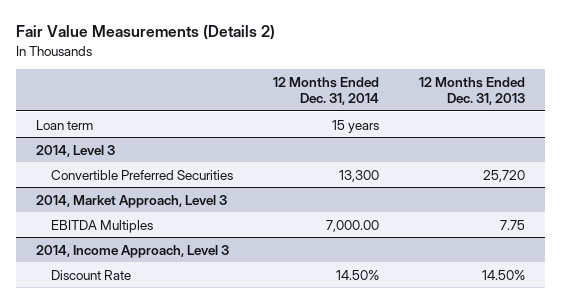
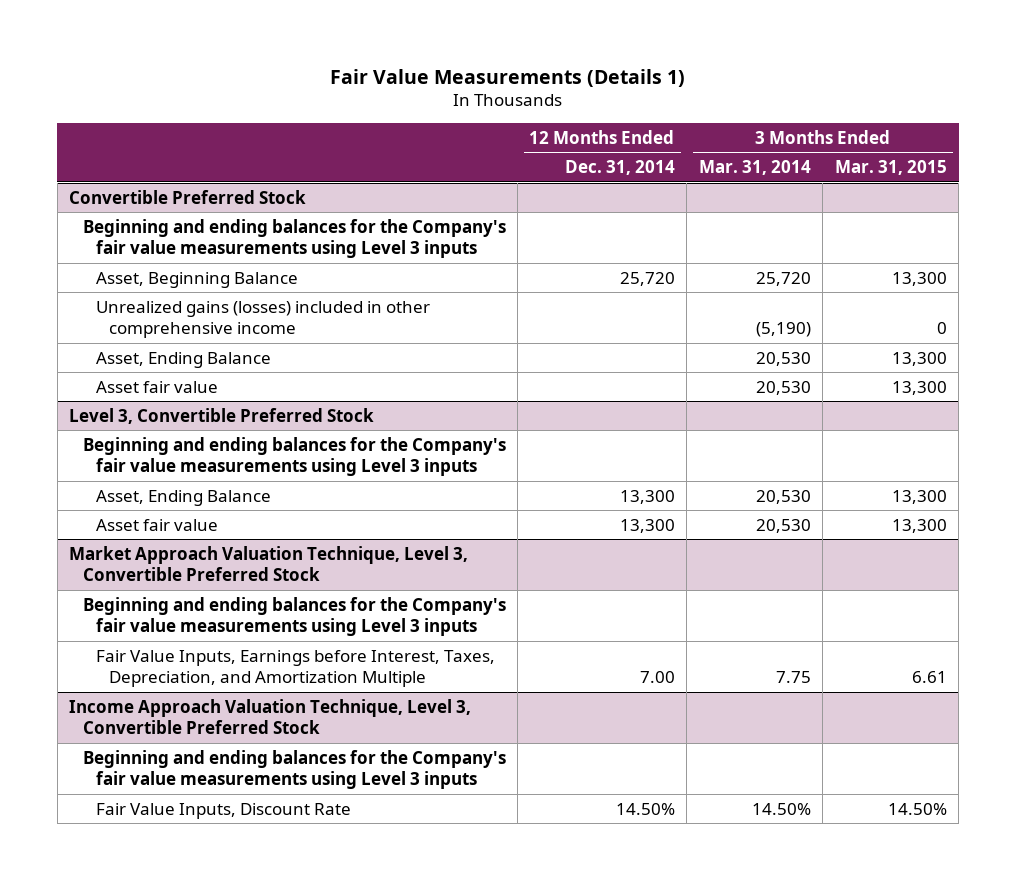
- Fair Value Measurements (Details 2)
+ Fair Value Measurements (Details 1)
- | 12 Months Ended Dec. 31, 2014 | 12 Months Ended Dec. 31, 2013
+ | 12 Months Ended Dec. 31, 2014 | 3 Months Ended Mar. 31, 2014 | 3 Months Ended Mar. 31, 2015
- Loan term | 15 years |
- 2014, Level 3
- Convertible Preferred Securities | 13,300 | 25,720
- 2014, Market Approach, Level 3
- EBITDA Multiples | 7,000.00 | 7.75
- 2014, Income Approach, Level 3
- Discount Rate | 14.50% | 14.50%
+ Convertible Preferred Stock
+ Beginning and ending balances for the Company's fair value measurements using Level 3 inputs
+ Asset, Beginning Balance | 25,720 | 25,720 | 13,300
+ Unrealized gains (losses) included in other comprehensive income | | (5,190) | 0
+ Asset, Ending Balance | | 20,530 | 13,300
+ Asset fair value | | 20,530 | 13,300
+ Level 3, Convertible Preferred Stock
+ Beginning and ending balances for the Company's fair value measurements using Level 3 inputs
+ Asset, Ending Balance | 13,300 | 20,530 | 13,300
+ Asset fair value | 13,300 | 20,530 | 13,300
+ Market Approach Valuation Technique, Level 3, Convertible Preferred Stock
+ Beginning and ending balances for the Company's fair value measurements using Level 3 inputs
+ Fair Value Inputs, Earnings before Interest, Taxes, Depreciation, and Amortization Multiple | 7.00 | 7.75 | 6.61
+ Income Approach Valuation Technique, Level 3, Convertible Preferred Stock
+ Beginning and ending balances for the Company's fair value measurements using Level 3 inputs
+ Fair Value Inputs, Discount Rate | 14.50% | 14.50% | 14.50%

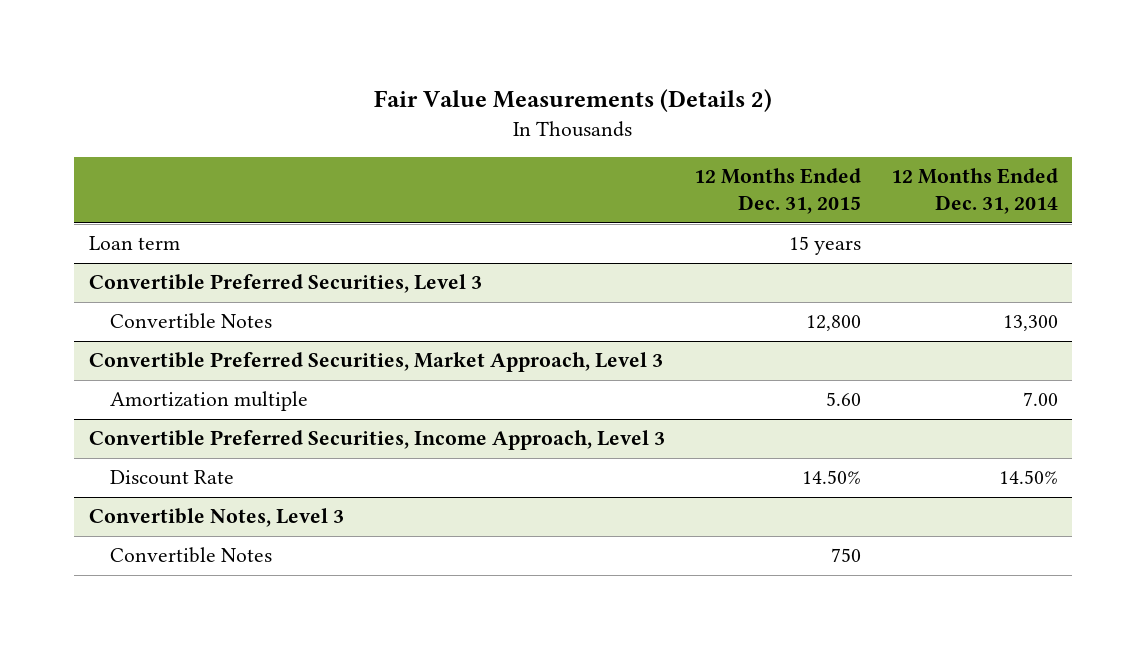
- Fair Value Measurements (Details 1)
+ Fair Value Measurements (Details 2)
- | 12 Months Ended Dec. 31, 2014 | 3 Months Ended Mar. 31, 2014 | 3 Months Ended Mar. 31, 2015
+ | 12 Months Ended Dec. 31, 2015 | 12 Months Ended Dec. 31, 2014
- Convertible Preferred Stock
- Beginning and ending balances for the Company's fair value measurements using Level 3 inputs
- Asset, Beginning Balance | 25,720 | 25,720 | 13,300
- Unrealized gains (losses) included in other comprehensive income | | (5,190) | 0
- Asset, Ending Balance | | 20,530 | 13,300
- Asset fair value | | 20,530 | 13,300
- Level 3, Convertible Preferred Stock
- Beginning and ending balances for the Company's fair value measurements using Level 3 inputs
- Asset, Ending Balance | 13,300 | 20,530 | 13,300
- Asset fair value | 13,300 | 20,530 | 13,300
- Market Approach Valuation Technique, Level 3, Convertible Preferred Stock
- Beginning and ending balances for the Company's fair value measurements using Level 3 inputs
- Fair Value Inputs, Earnings before Interest, Taxes, Depreciation, and Amortization Multiple | 7.00 | 7.75 | 6.61
- Income Approach Valuation Technique, Level 3, Convertible Preferred Stock
- Beginning and ending balances for the Company's fair value measurements using Level 3 inputs
- Fair Value Inputs, Discount Rate | 14.50% | 14.50% | 14.50%
+ Loan term | 15 years |
+ Convertible Preferred Securities, Level 3
+ Convertible Notes | 12,800 | 13,300
+ Convertible Preferred Securities, Market Approach, Level 3
+ Amortization multiple | 5.60 | 7.00
+ Convertible Preferred Securities, Income Approach, Level 3
+ Discount Rate | 14.50% | 14.50%
+ Convertible Notes, Level 3
+ Convertible Notes | 750 |

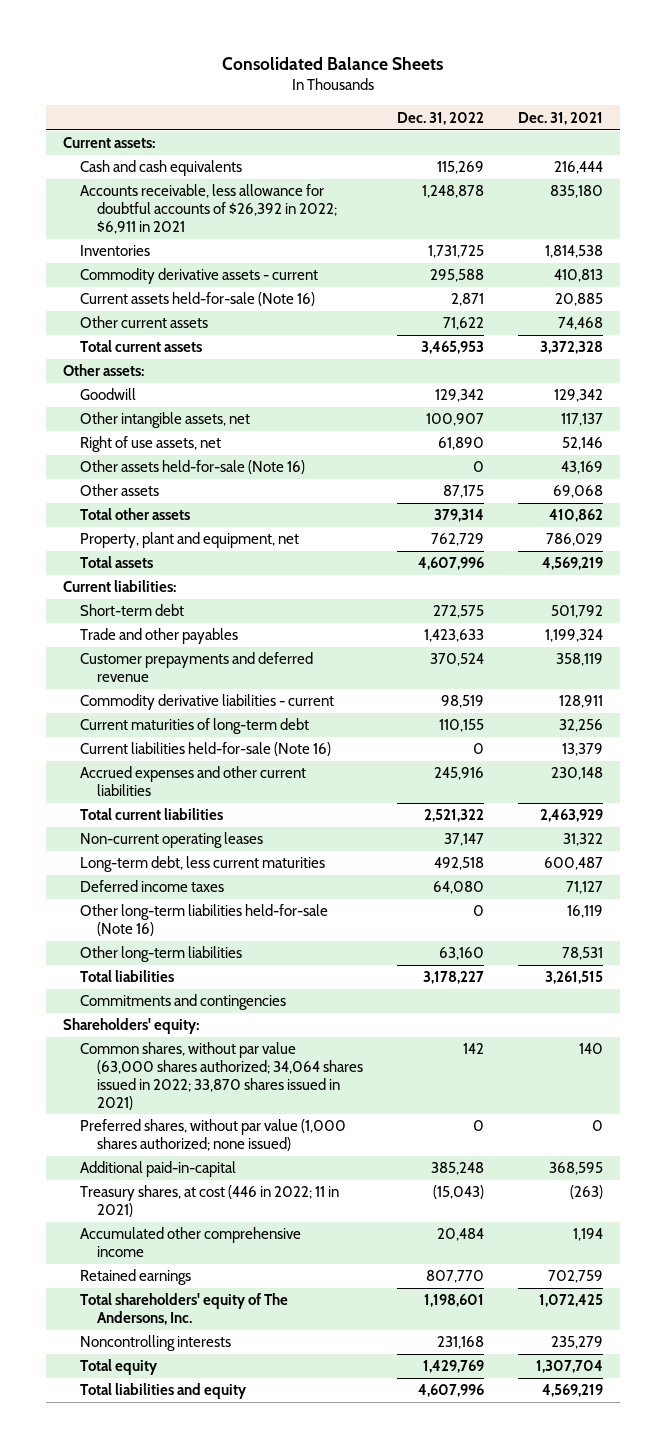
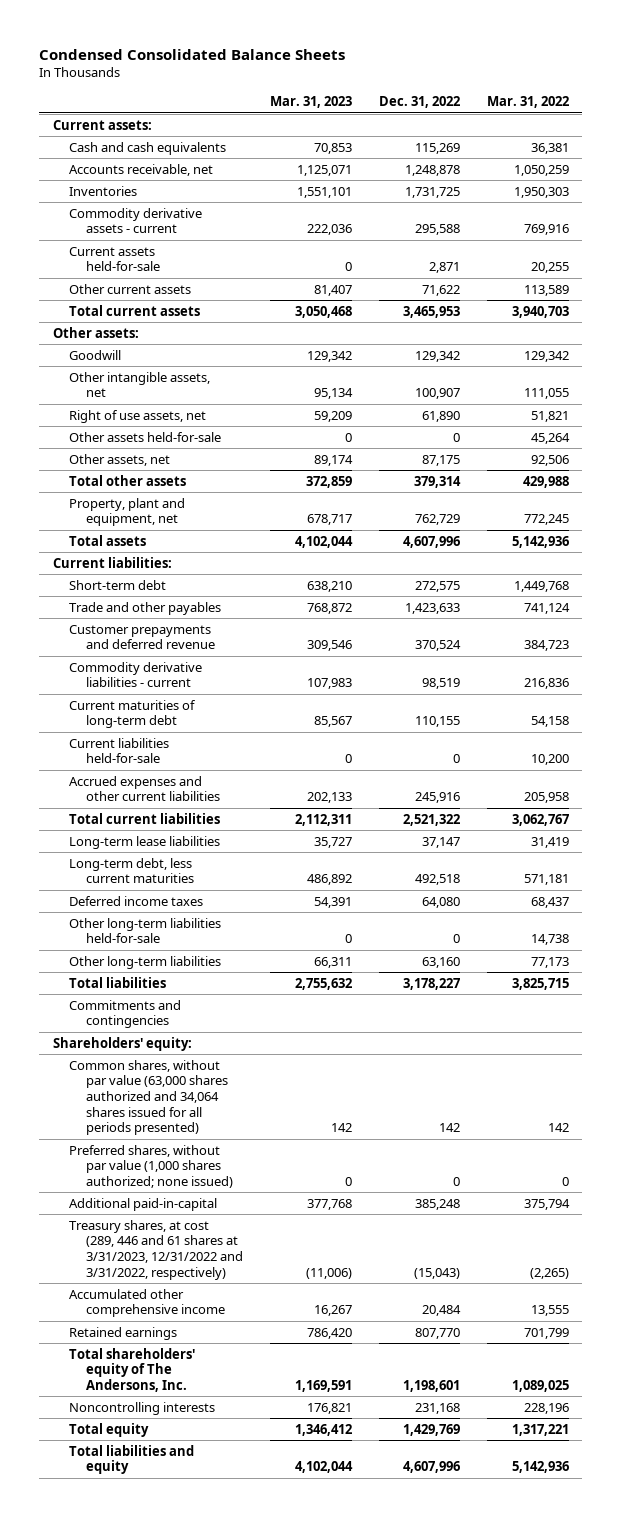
- Consolidated Balance Sheets
+ Condensed Consolidated Balance Sheets
- | Dec. 31, 2022 | Dec. 31, 2021
+ | Mar. 31, 2023 | Dec. 31, 2022 | Mar. 31, 2022
- Accounts receivable, less allowance for doubtful accounts of $26,392 in 2022; $6,911 in 2021 | 1,248,878 | 835,180
+ Accounts receivable, net | 1,125,071 | 1,248,878 | 1,050,259
- Current assets held-for-sale (Note 16) | 2,871 | 20,885
+ Current assets held-for-sale | 0 | 2,871 | 20,255
- Other assets held-for-sale (Note 16) | 0 | 43,169
- Other assets | 87,175 | 69,068
+ Other assets held-for-sale | 0 | 0 | 45,264
+ Other assets, net | 89,174 | 87,175 | 92,506
- Current liabilities held-for-sale (Note 16) | 0 | 13,379
+ Current liabilities held-for-sale | 0 | 0 | 10,200
- Non-current operating leases | 37,147 | 31,322
+ Long-term lease liabilities | 35,727 | 37,147 | 31,419
- Other long-term liabilities held-for-sale (Note 16) | 0 | 16,119
+ Other long-term liabilities held-for-sale | 0 | 0 | 14,738
- Common shares, without par value (63,000 shares authorized; 34,064 shares issued in 2022; 33,870 shares issued in 2021) | 142 | 140
+ Common shares, without par value (63,000 shares authorized and 34,064 shares issued for all periods presented) | 142 | 142 | 142
- Treasury shares, at cost (446 in 2022; 11 in 2021) | (15,043) | (263)
+ Treasury shares, at cost (289, 446 and 61 shares at 3/31/2023, 12/31/2022 and 3/31/2022, respectively) | (11,006) | (15,043) | (2,265)

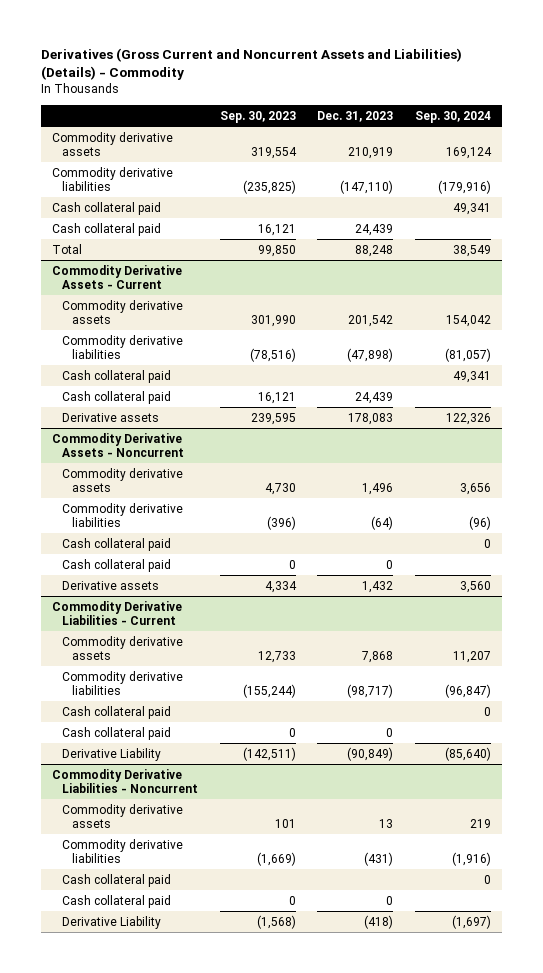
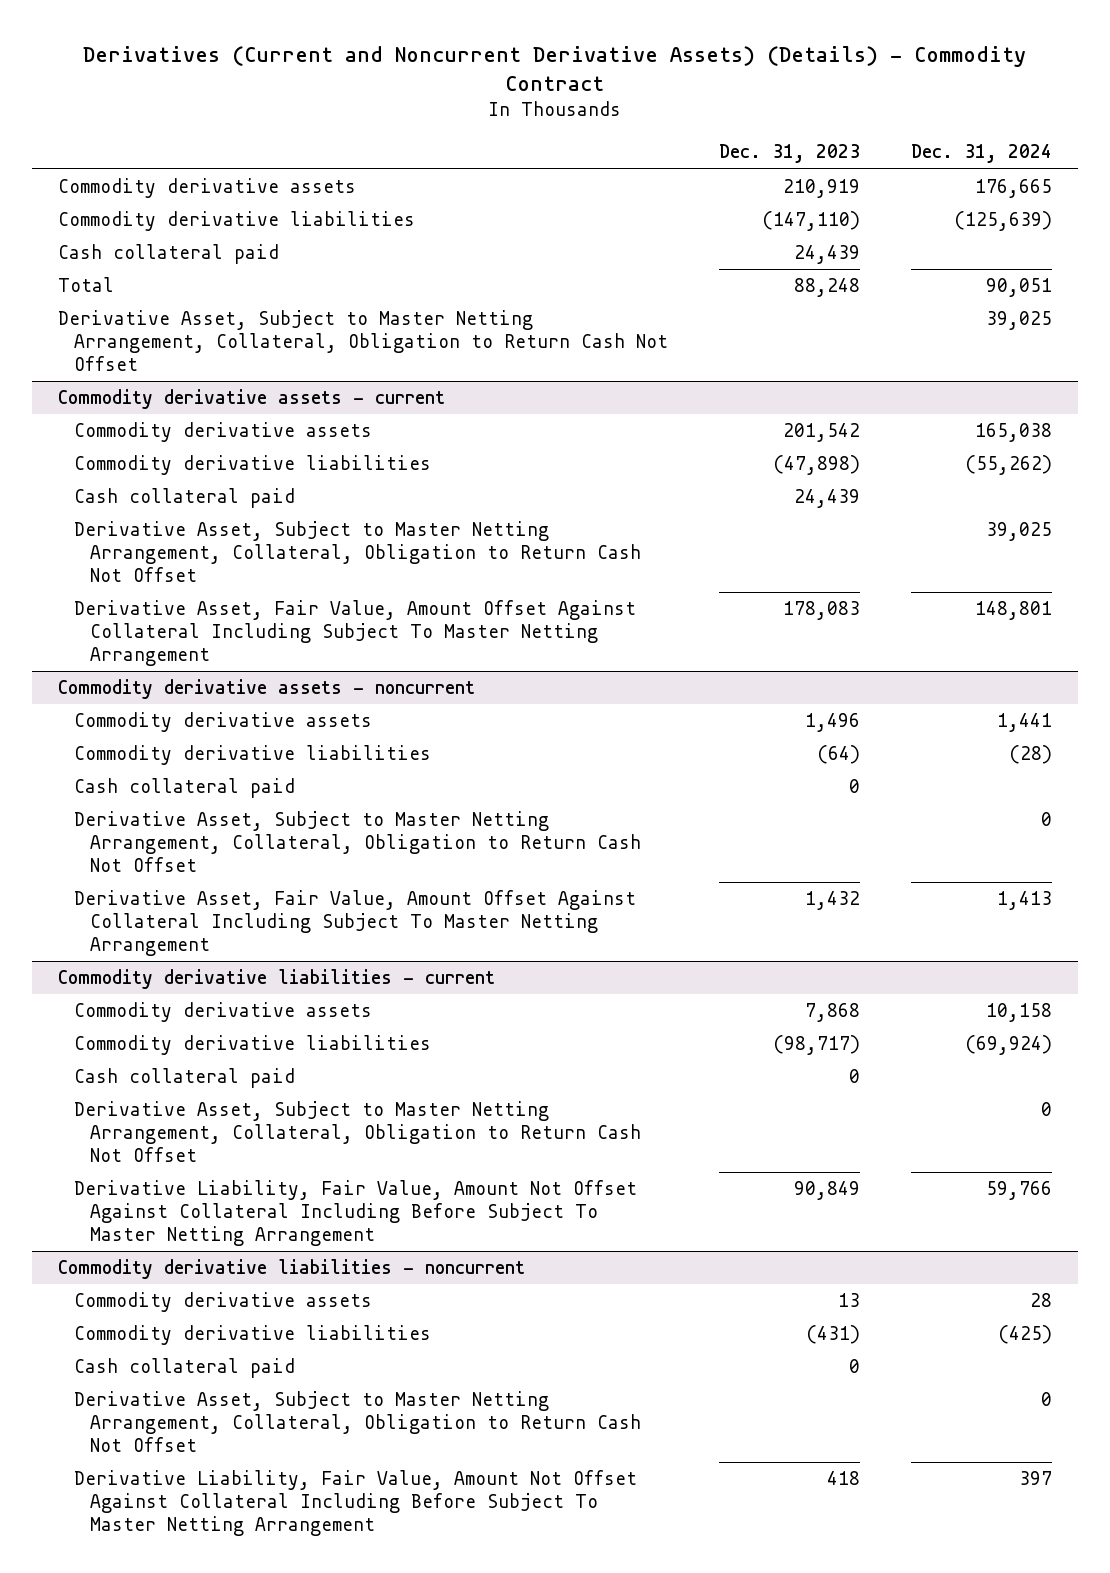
- Derivatives (Gross Current and Noncurrent Assets and Liabilities) (Details) - Commodity
+ Derivatives (Current and Noncurrent Derivative Assets) (Details) - Commodity Contract
- | Sep. 30, 2023 | Dec. 31, 2023 | Sep. 30, 2024
+ | Dec. 31, 2023 | Dec. 31, 2024
- Cash collateral paid | | | 49,341
- Commodity Derivative Assets - Current
+ Derivative Asset, Subject to Master Netting Arrangement, Collateral, Obligation to Return Cash Not Offset | | 39,025
+ Commodity derivative assets - current
- Cash collateral paid | | | 49,341
- Derivative assets | 239,595 | 178,083 | 122,326
- Commodity Derivative Assets - Noncurrent
+ Derivative Asset, Subject to Master Netting Arrangement, Collateral, Obligation to Return Cash Not Offset | | 39,025
+ Derivative Asset, Fair Value, Amount Offset Against Collateral Including Subject To Master Netting Arrangement | 178,083 | 148,801
+ Commodity derivative assets - noncurrent
- Cash collateral paid | | | 0
- Derivative assets | 4,334 | 1,432 | 3,560
- Commodity Derivative Liabilities - Current
+ Derivative Asset, Subject to Master Netting Arrangement, Collateral, Obligation to Return Cash Not Offset | | 0
+ Derivative Asset, Fair Value, Amount Offset Against Collateral Including Subject To Master Netting Arrangement | 1,432 | 1,413
+ Commodity derivative liabilities - current
- Cash collateral paid | | | 0
- Derivative Liability | (142,511) | (90,849) | (85,640)
- Commodity Derivative Liabilities - Noncurrent
+ Derivative Asset, Subject to Master Netting Arrangement, Collateral, Obligation to Return Cash Not Offset | | 0
+ Derivative Liability, Fair Value, Amount Not Offset Against Collateral Including Before Subject To Master Netting Arrangement | 90,849 | 59,766
+ Commodity derivative liabilities - noncurrent
- Cash collateral paid | | | 0
- Derivative Liability | (1,568) | (418) | (1,697)
+ Derivative Asset, Subject to Master Netting Arrangement, Collateral, Obligation to Return Cash Not Offset | | 0
+ Derivative Liability, Fair Value, Amount Not Offset Against Collateral Including Before Subject To Master Netting Arrangement | 418 | 397

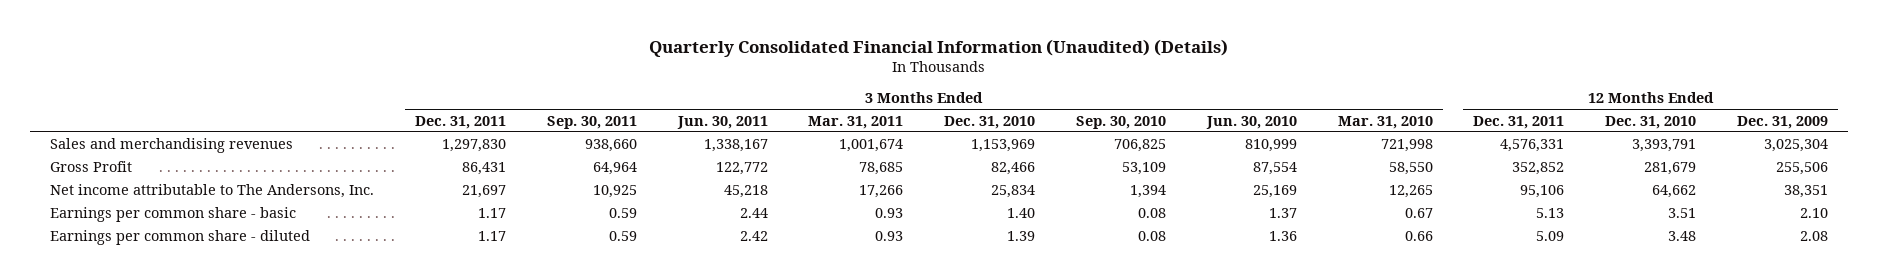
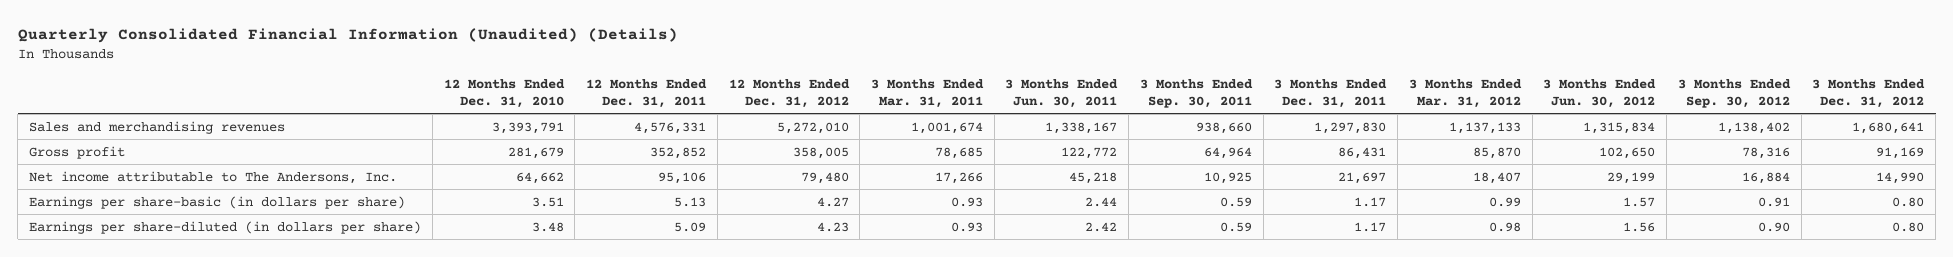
- | 3 Months Ended Dec. 31, 2011 | 3 Months Ended Sep. 30, 2011 | 3 Months Ended Jun. 30, 2011 | 3 Months Ended Mar. 31, 2011 | 3 Months Ended Dec. 31, 2010 | 3 Months Ended Sep. 30, 2010 | 3 Months Ended Jun. 30, 2010 | 3 Months Ended Mar. 31, 2010 | 12 Months Ended Dec. 31, 2011 | 12 Months Ended Dec. 31, 2010 | 12 Months Ended Dec. 31, 2009
+ | 12 Months Ended Dec. 31, 2010 | 12 Months Ended Dec. 31, 2011 | 12 Months Ended Dec. 31, 2012 | 3 Months Ended Mar. 31, 2011 | 3 Months Ended Jun. 30, 2011 | 3 Months Ended Sep. 30, 2011 | 3 Months Ended Dec. 31, 2011 | 3 Months Ended Mar. 31, 2012 | 3 Months Ended Jun. 30, 2012 | 3 Months Ended Sep. 30, 2012 | 3 Months Ended Dec. 31, 2012
- Gross Profit | 86,431 | 64,964 | 122,772 | 78,685 | 82,466 | 53,109 | 87,554 | 58,550 | 352,852 | 281,679 | 255,506
+ Gross profit | 281,679 | 352,852 | 358,005 | 78,685 | 122,772 | 64,964 | 86,431 | 85,870 | 102,650 | 78,316 | 91,169
- Earnings per common share - basic | 1.17 | 0.59 | 2.44 | 0.93 | 1.40 | 0.08 | 1.37 | 0.67 | 5.13 | 3.51 | 2.10
- Earnings per common share - diluted | 1.17 | 0.59 | 2.42 | 0.93 | 1.39 | 0.08 | 1.36 | 0.66 | 5.09 | 3.48 | 2.08
+ Earnings per share-basic (in dollars per share) | 3.51 | 5.13 | 4.27 | 0.93 | 2.44 | 0.59 | 1.17 | 0.99 | 1.57 | 0.91 | 0.80
+ Earnings per share-diluted (in dollars per share) | 3.48 | 5.09 | 4.23 | 0.93 | 2.42 | 0.59 | 1.17 | 0.98 | 1.56 | 0.90 | 0.80

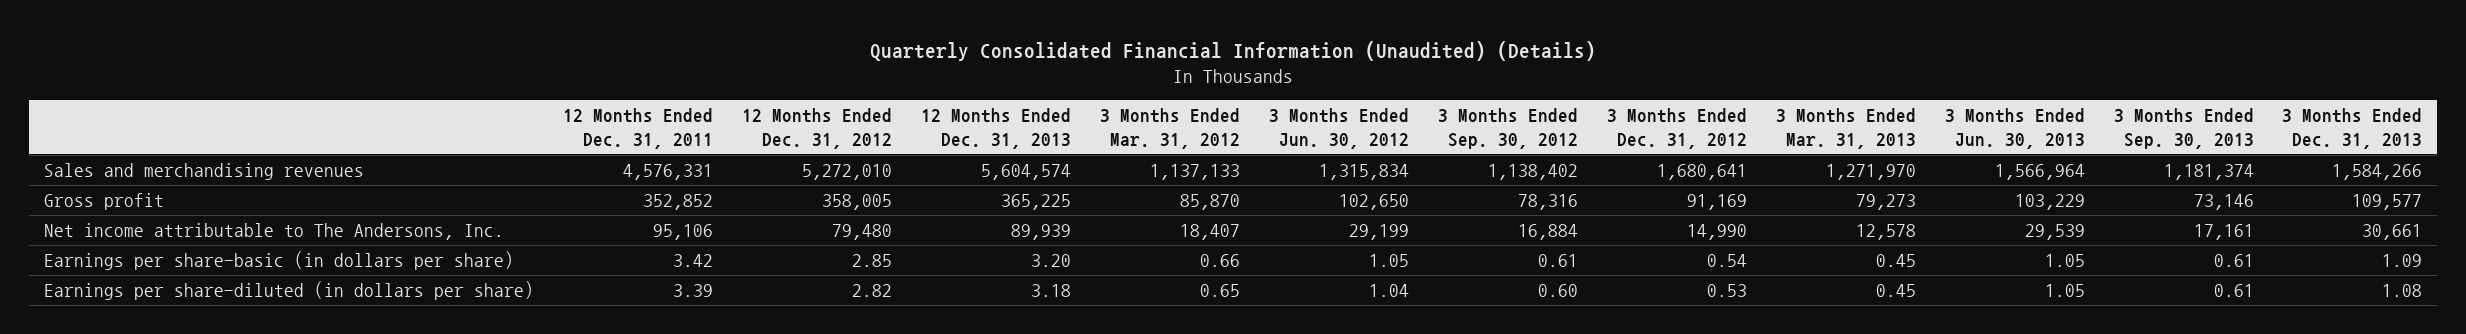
- | 12 Months Ended Dec. 31, 2010 | 12 Months Ended Dec. 31, 2011 | 12 Months Ended Dec. 31, 2012 | 3 Months Ended Mar. 31, 2011 | 3 Months Ended Jun. 30, 2011 | 3 Months Ended Sep. 30, 2011 | 3 Months Ended Dec. 31, 2011 | 3 Months Ended Mar. 31, 2012 | 3 Months Ended Jun. 30, 2012 | 3 Months Ended Sep. 30, 2012 | 3 Months Ended Dec. 31, 2012
+ | 12 Months Ended Dec. 31, 2011 | 12 Months Ended Dec. 31, 2012 | 12 Months Ended Dec. 31, 2013 | 3 Months Ended Mar. 31, 2012 | 3 Months Ended Jun. 30, 2012 | 3 Months Ended Sep. 30, 2012 | 3 Months Ended Dec. 31, 2012 | 3 Months Ended Mar. 31, 2013 | 3 Months Ended Jun. 30, 2013 | 3 Months Ended Sep. 30, 2013 | 3 Months Ended Dec. 31, 2013
- Earnings per share-basic (in dollars per share) | 3.51 | 5.13 | 4.27 | 0.93 | 2.44 | 0.59 | 1.17 | 0.99 | 1.57 | 0.91 | 0.80
- Earnings per share-diluted (in dollars per share) | 3.48 | 5.09 | 4.23 | 0.93 | 2.42 | 0.59 | 1.17 | 0.98 | 1.56 | 0.90 | 0.80
+ Earnings per share-basic (in dollars per share) | 3.42 | 2.85 | 3.20 | 0.66 | 1.05 | 0.61 | 0.54 | 0.45 | 1.05 | 0.61 | 1.09
+ Earnings per share-diluted (in dollars per share) | 3.39 | 2.82 | 3.18 | 0.65 | 1.04 | 0.60 | 0.53 | 0.45 | 1.05 | 0.61 | 1.08

